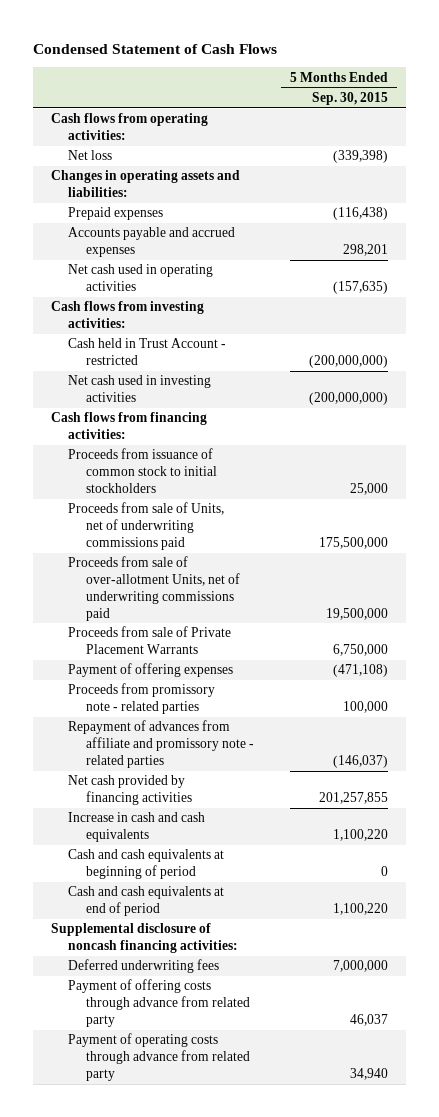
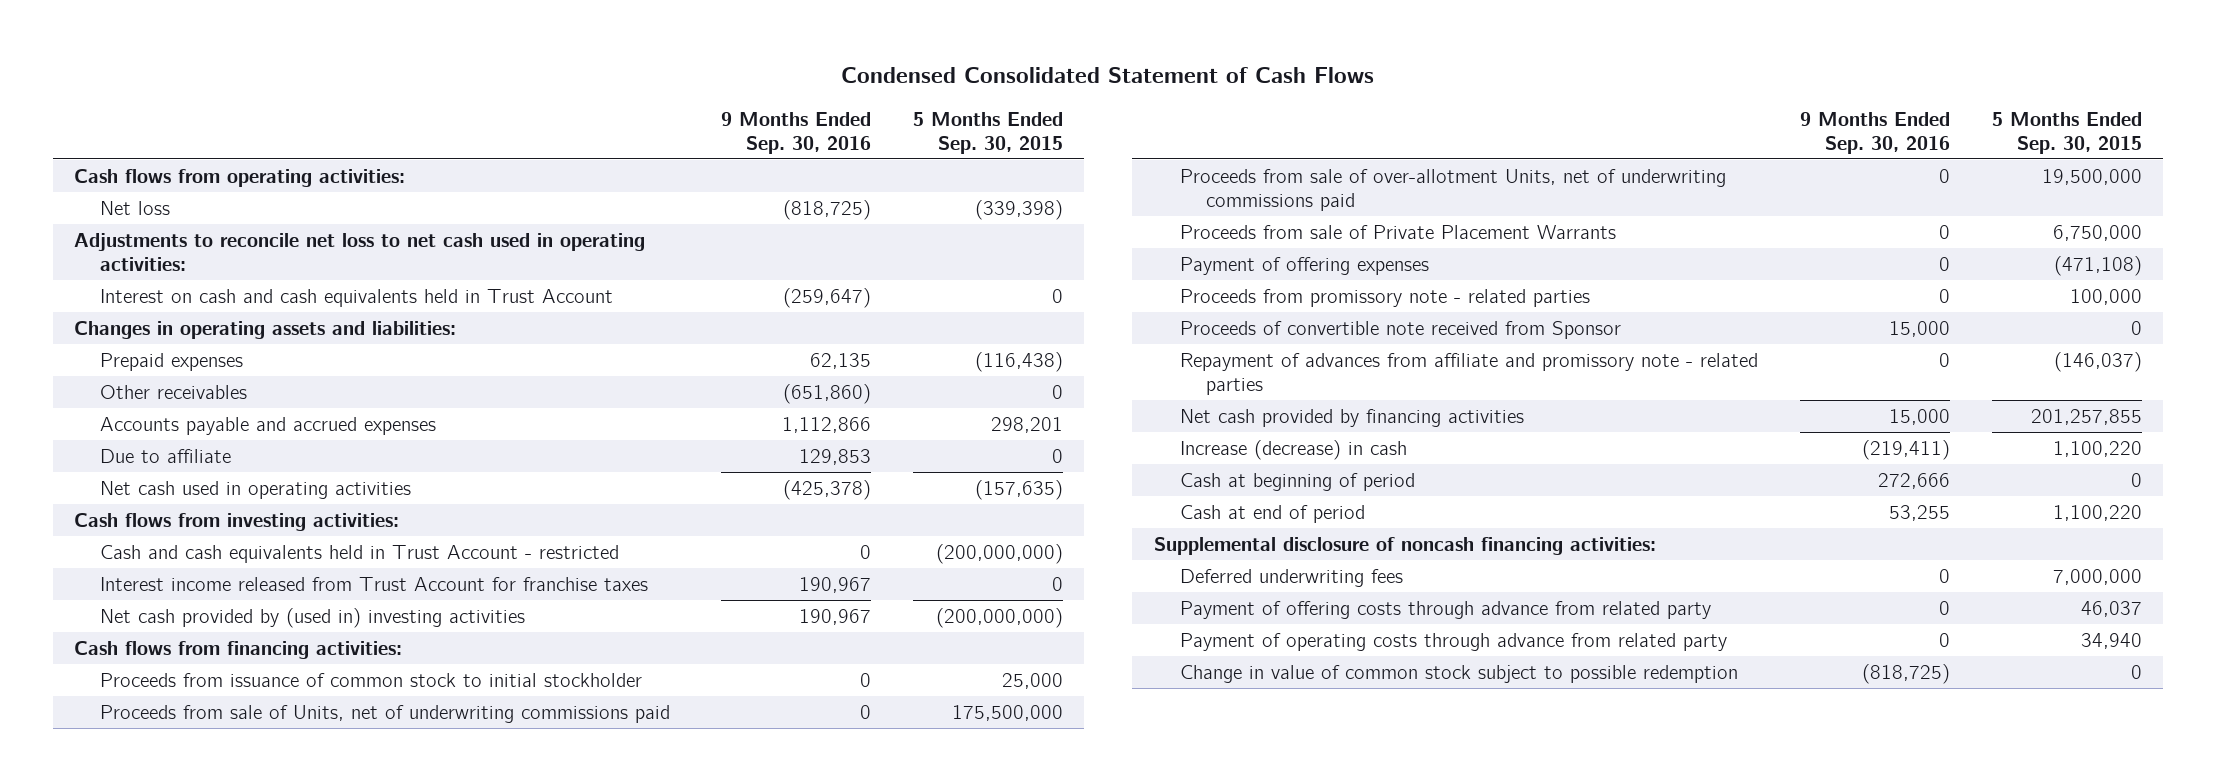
- Condensed Statement of Cash Flows
+ Condensed Consolidated Statement of Cash Flows
- | 5 Months Ended Sep. 30, 2015
+ | 9 Months Ended Sep. 30, 2016 | 5 Months Ended Sep. 30, 2015
+ Adjustments to reconcile net loss to net cash used in operating activities:
+ Interest on cash and cash equivalents held in Trust Account | (259,647) | 0
+ Other receivables | (651,860) | 0
+ Due to affiliate | 129,853 | 0
- Cash held in Trust Account - restricted | (200,000,000)
- Net cash used in investing activities | (200,000,000)
+ Cash and cash equivalents held in Trust Account - restricted | 0 | (200,000,000)
+ Interest income released from Trust Account for franchise taxes | 190,967 | 0
+ Net cash provided by (used in) investing activities | 190,967 | (200,000,000)
- Proceeds from issuance of common stock to initial stockholders | 25,000
+ Proceeds from issuance of common stock to initial stockholder | 0 | 25,000
+ Proceeds of convertible note received from Sponsor | 15,000 | 0
- Increase in cash and cash equivalents | 1,100,220
- Cash and cash equivalents at beginning of period | 0
- Cash and cash equivalents at end of period | 1,100,220
+ Increase (decrease) in cash | (219,411) | 1,100,220
+ Cash at beginning of period | 272,666 | 0
+ Cash at end of period | 53,255 | 1,100,220
+ Change in value of common stock subject to possible redemption | (818,725) | 0

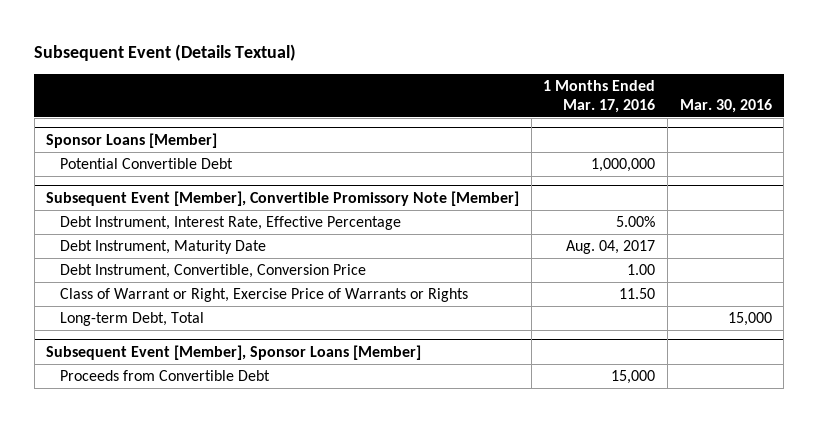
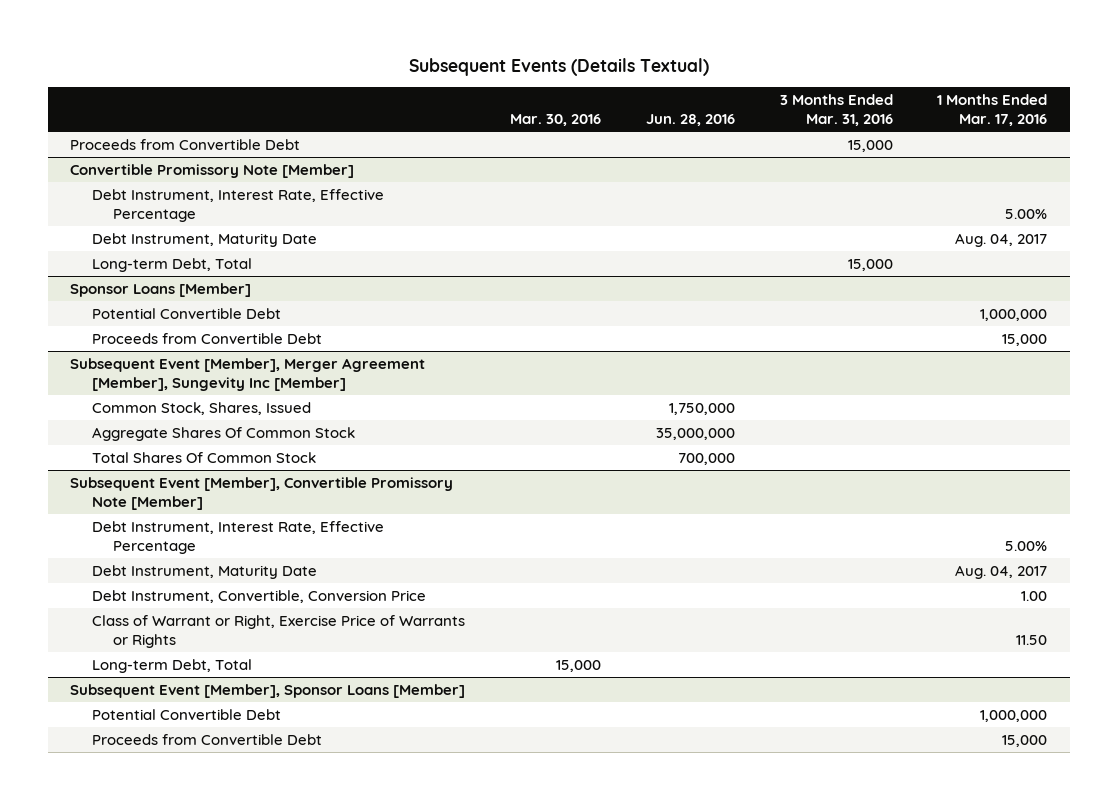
- Subsequent Event (Details Textual)
+ Subsequent Events (Details Textual)
- | 1 Months Ended Mar. 17, 2016 | Mar. 30, 2016
+ | Mar. 30, 2016 | Jun. 28, 2016 | 3 Months Ended Mar. 31, 2016 | 1 Months Ended Mar. 17, 2016
+ Proceeds from Convertible Debt | | | 15,000 |
+ Convertible Promissory Note [Member]
+ Debt Instrument, Interest Rate, Effective Percentage | | | | 5.00%
+ Debt Instrument, Maturity Date | | | | Aug. 04, 2017
+ Long-term Debt, Total | | | 15,000 |
@ Sponsor Loans [Member]
+ Proceeds from Convertible Debt | | | | 15,000
+ Subsequent Event [Member], Merger Agreement [Member], Sungevity Inc [Member]
+ Common Stock, Shares, Issued | | 1,750,000 | |
+ Aggregate Shares Of Common Stock | | 35,000,000 | |
+ Total Shares Of Common Stock | | 700,000 | |
@ Subsequent Event [Member], Sponsor Loans [Member]
+ Potential Convertible Debt | | | | 1,000,000

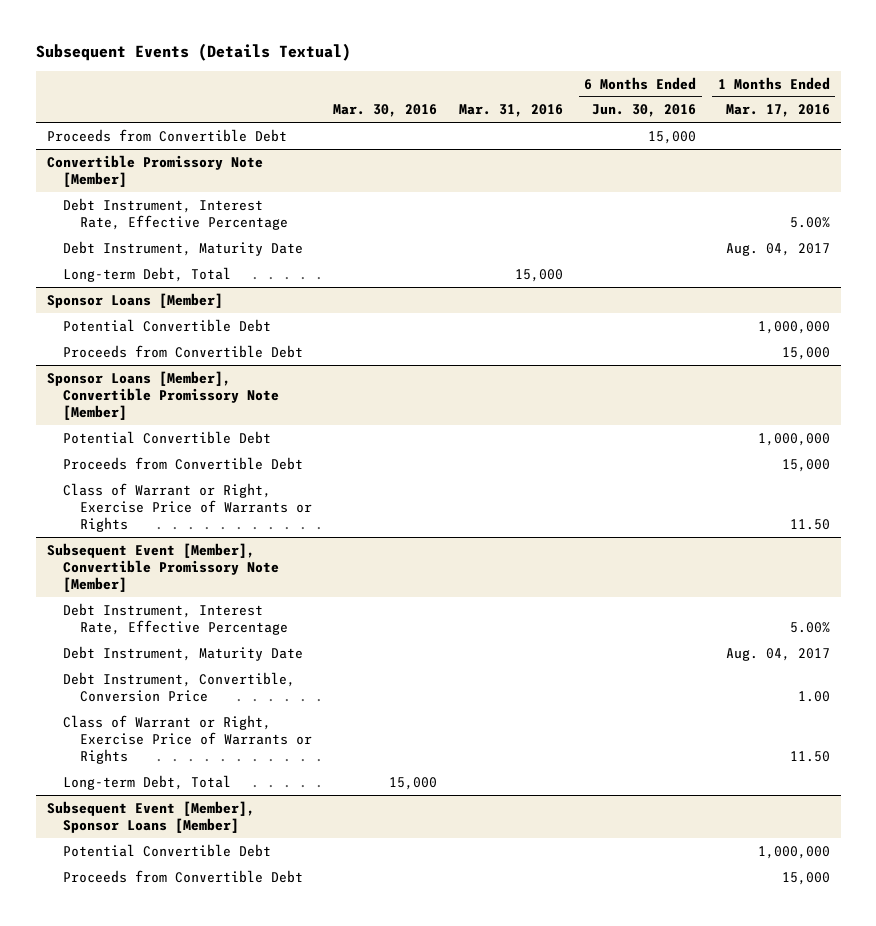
- | Mar. 30, 2016 | Jun. 28, 2016 | 3 Months Ended Mar. 31, 2016 | 1 Months Ended Mar. 17, 2016
+ | Mar. 30, 2016 | Mar. 31, 2016 | 6 Months Ended Jun. 30, 2016 | 1 Months Ended Mar. 17, 2016
- Subsequent Event [Member], Merger Agreement [Member], Sungevity Inc [Member]
- Common Stock, Shares, Issued | | 1,750,000 | |
- Aggregate Shares Of Common Stock | | 35,000,000 | |
- Total Shares Of Common Stock | | 700,000 | |
+ Sponsor Loans [Member], Convertible Promissory Note [Member]
+ Potential Convertible Debt | | | | 1,000,000
+ Proceeds from Convertible Debt | | | | 15,000
+ Class of Warrant or Right, Exercise Price of Warrants or Rights | | | | 11.50

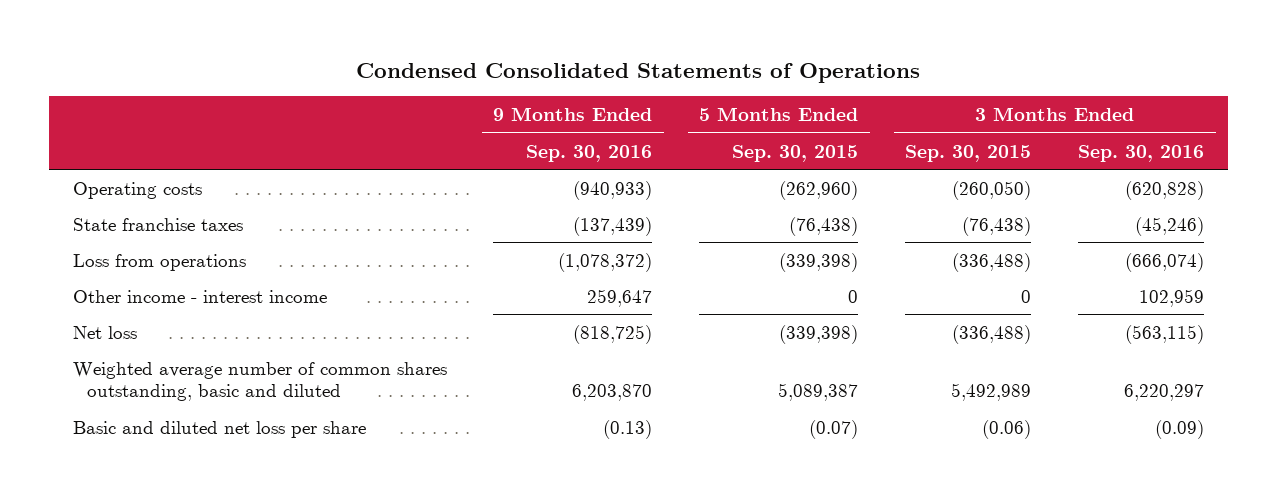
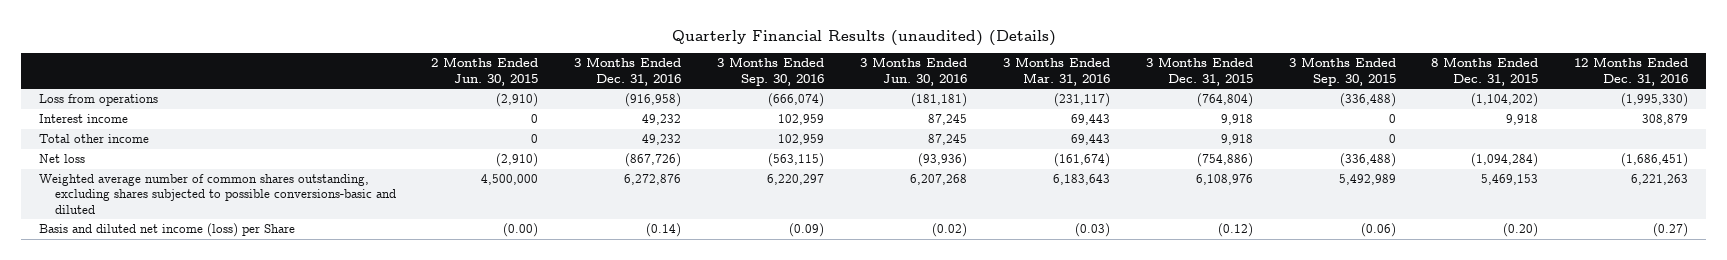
- Condensed Consolidated Statements of Operations
+ Quarterly Financial Results (unaudited) (Details)
- | 9 Months Ended Sep. 30, 2016 | 5 Months Ended Sep. 30, 2015 | 3 Months Ended Sep. 30, 2015 | 3 Months Ended Sep. 30, 2016
+ | 2 Months Ended Jun. 30, 2015 | 3 Months Ended Dec. 31, 2016 | 3 Months Ended Sep. 30, 2016 | 3 Months Ended Jun. 30, 2016 | 3 Months Ended Mar. 31, 2016 | 3 Months Ended Dec. 31, 2015 | 3 Months Ended Sep. 30, 2015 | 8 Months Ended Dec. 31, 2015 | 12 Months Ended Dec. 31, 2016
- Operating costs | (940,933) | (262,960) | (260,050) | (620,828)
- State franchise taxes | (137,439) | (76,438) | (76,438) | (45,246)
- Other income - interest income | 259,647 | 0 | 0 | 102,959
+ Interest income | 0 | 49,232 | 102,959 | 87,245 | 69,443 | 9,918 | 0 | 9,918 | 308,879
+ Total other income | 0 | 49,232 | 102,959 | 87,245 | 69,443 | 9,918 | 0 | |
- Weighted average number of common shares outstanding, basic and diluted | 6,203,870 | 5,089,387 | 5,492,989 | 6,220,297
- Basic and diluted net loss per share | (0.13) | (0.07) | (0.06) | (0.09)
+ Weighted average number of common shares outstanding, excluding shares subjected to possible conversions-basic and diluted | 4,500,000 | 6,272,876 | 6,220,297 | 6,207,268 | 6,183,643 | 6,108,976 | 5,492,989 | 5,469,153 | 6,221,263
+ Basis and diluted net income (loss) per Share | (0.00) | (0.14) | (0.09) | (0.02) | (0.03) | (0.12) | (0.06) | (0.20) | (0.27)

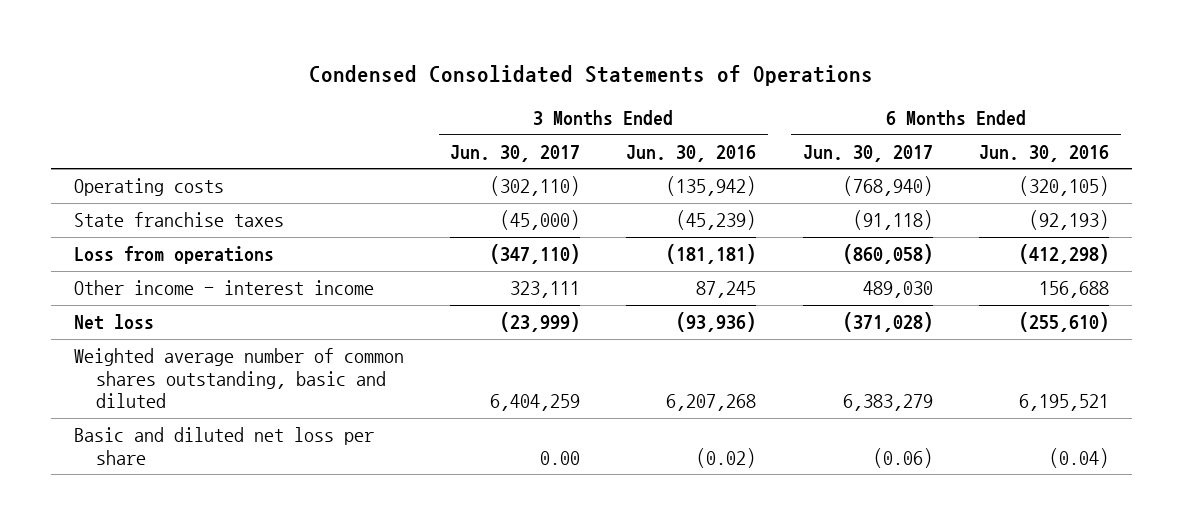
- Quarterly Financial Results (unaudited) (Details)
+ Condensed Consolidated Statements of Operations
- | 2 Months Ended Jun. 30, 2015 | 3 Months Ended Dec. 31, 2016 | 3 Months Ended Sep. 30, 2016 | 3 Months Ended Jun. 30, 2016 | 3 Months Ended Mar. 31, 2016 | 3 Months Ended Dec. 31, 2015 | 3 Months Ended Sep. 30, 2015 | 8 Months Ended Dec. 31, 2015 | 12 Months Ended Dec. 31, 2016
+ | 3 Months Ended Jun. 30, 2017 | 3 Months Ended Jun. 30, 2016 | 6 Months Ended Jun. 30, 2017 | 6 Months Ended Jun. 30, 2016
+ Operating costs | (302,110) | (135,942) | (768,940) | (320,105)
+ State franchise taxes | (45,000) | (45,239) | (91,118) | (92,193)
- Interest income | 0 | 49,232 | 102,959 | 87,245 | 69,443 | 9,918 | 0 | 9,918 | 308,879
- Total other income | 0 | 49,232 | 102,959 | 87,245 | 69,443 | 9,918 | 0 | |
+ Other income - interest income | 323,111 | 87,245 | 489,030 | 156,688
- Weighted average number of common shares outstanding, excluding shares subjected to possible conversions-basic and diluted | 4,500,000 | 6,272,876 | 6,220,297 | 6,207,268 | 6,183,643 | 6,108,976 | 5,492,989 | 5,469,153 | 6,221,263
- Basis and diluted net income (loss) per Share | (0.00) | (0.14) | (0.09) | (0.02) | (0.03) | (0.12) | (0.06) | (0.20) | (0.27)
+ Weighted average number of common shares outstanding, basic and diluted | 6,404,259 | 6,207,268 | 6,383,279 | 6,195,521
+ Basic and diluted net loss per share | 0.00 | (0.02) | (0.06) | (0.04)

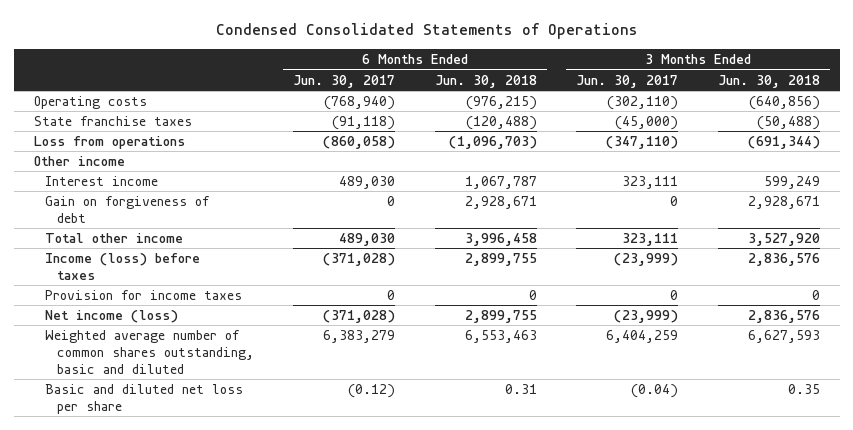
- | 3 Months Ended Jun. 30, 2017 | 3 Months Ended Jun. 30, 2016 | 6 Months Ended Jun. 30, 2017 | 6 Months Ended Jun. 30, 2016
+ | 6 Months Ended Jun. 30, 2017 | 6 Months Ended Jun. 30, 2018 | 3 Months Ended Jun. 30, 2017 | 3 Months Ended Jun. 30, 2018
- Other income - interest income | 323,111 | 87,245 | 489,030 | 156,688
- Net loss | (23,999) | (93,936) | (371,028) | (255,610)
+ Other income
+ Interest income | 489,030 | 1,067,787 | 323,111 | 599,249
+ Gain on forgiveness of debt | 0 | 2,928,671 | 0 | 2,928,671
+ Total other income | 489,030 | 3,996,458 | 323,111 | 3,527,920
+ Income (loss) before taxes | (371,028) | 2,899,755 | (23,999) | 2,836,576
+ Provision for income taxes | 0 | 0 | 0 | 0
+ Net income (loss) | (371,028) | 2,899,755 | (23,999) | 2,836,576
- Basic and diluted net loss per share | 0.00 | (0.02) | (0.06) | (0.04)
+ Basic and diluted net loss per share | (0.12) | 0.31 | (0.04) | 0.35

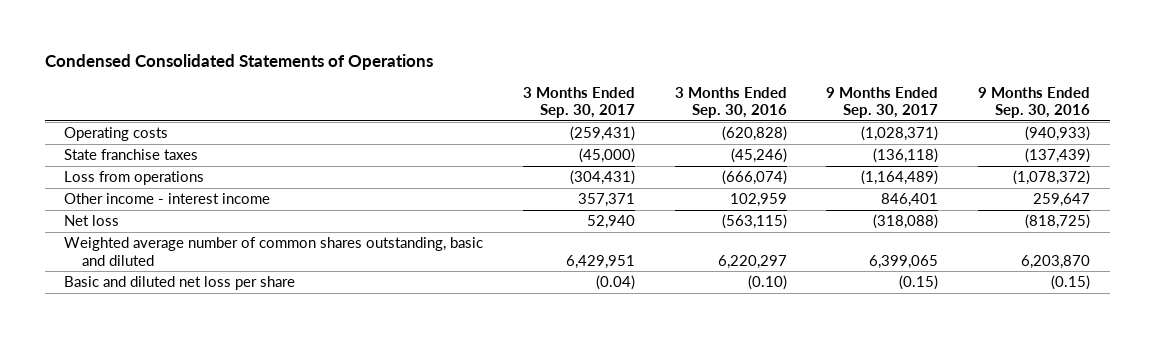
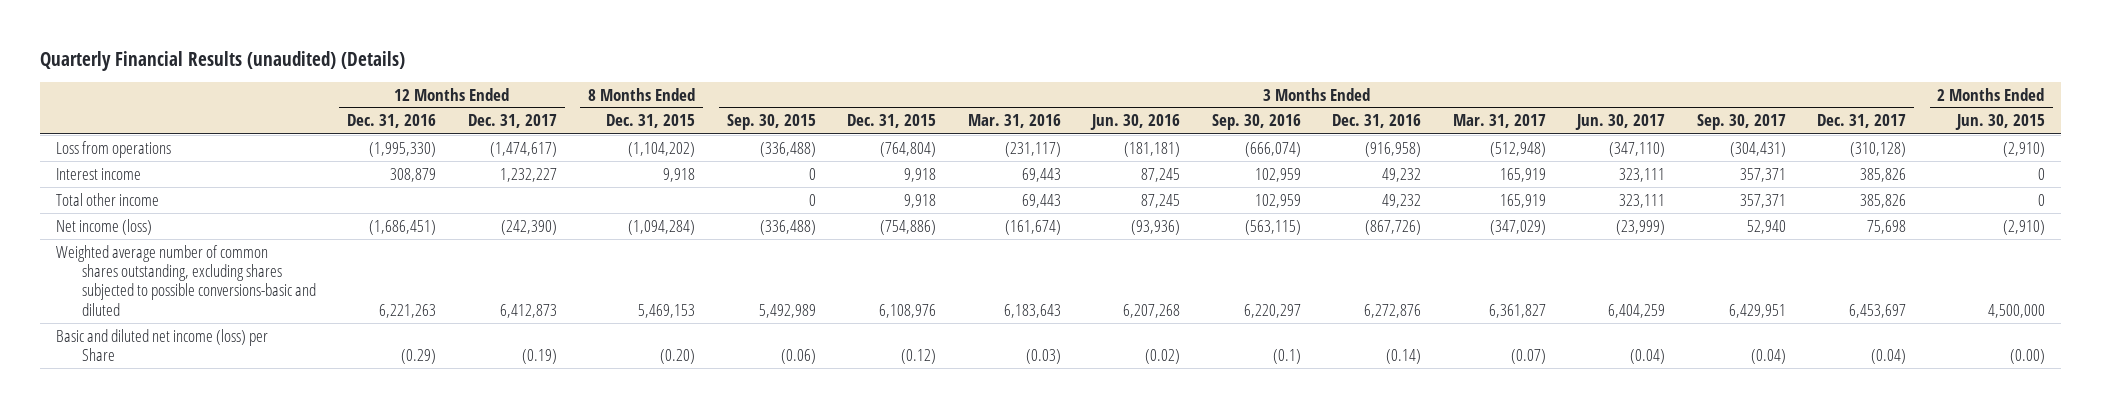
- Condensed Consolidated Statements of Operations
+ Quarterly Financial Results (unaudited) (Details)
- | 3 Months Ended Sep. 30, 2017 | 3 Months Ended Sep. 30, 2016 | 9 Months Ended Sep. 30, 2017 | 9 Months Ended Sep. 30, 2016
+ | 12 Months Ended Dec. 31, 2016 | 12 Months Ended Dec. 31, 2017 | 8 Months Ended Dec. 31, 2015 | 3 Months Ended Sep. 30, 2015 | 3 Months Ended Dec. 31, 2015 | 3 Months Ended Mar. 31, 2016 | 3 Months Ended Jun. 30, 2016 | 3 Months Ended Sep. 30, 2016 | 3 Months Ended Dec. 31, 2016 | 3 Months Ended Mar. 31, 2017 | 3 Months Ended Jun. 30, 2017 | 3 Months Ended Sep. 30, 2017 | 3 Months Ended Dec. 31, 2017 | 2 Months Ended Jun. 30, 2015
- Operating costs | (259,431) | (620,828) | (1,028,371) | (940,933)
- State franchise taxes | (45,000) | (45,246) | (136,118) | (137,439)
- Other income - interest income | 357,371 | 102,959 | 846,401 | 259,647
- Net loss | 52,940 | (563,115) | (318,088) | (818,725)
- Weighted average number of common shares outstanding, basic and diluted | 6,429,951 | 6,220,297 | 6,399,065 | 6,203,870
- Basic and diluted net loss per share | (0.04) | (0.10) | (0.15) | (0.15)
+ Interest income | 308,879 | 1,232,227 | 9,918 | 0 | 9,918 | 69,443 | 87,245 | 102,959 | 49,232 | 165,919 | 323,111 | 357,371 | 385,826 | 0
+ Total other income | | | | 0 | 9,918 | 69,443 | 87,245 | 102,959 | 49,232 | 165,919 | 323,111 | 357,371 | 385,826 | 0
+ Net income (loss) | (1,686,451) | (242,390) | (1,094,284) | (336,488) | (754,886) | (161,674) | (93,936) | (563,115) | (867,726) | (347,029) | (23,999) | 52,940 | 75,698 | (2,910)
+ Weighted average number of common shares outstanding, excluding shares subjected to possible conversions-basic and diluted | 6,221,263 | 6,412,873 | 5,469,153 | 5,492,989 | 6,108,976 | 6,183,643 | 6,207,268 | 6,220,297 | 6,272,876 | 6,361,827 | 6,404,259 | 6,429,951 | 6,453,697 | 4,500,000
+ Basic and diluted net income (loss) per Share | (0.29) | (0.19) | (0.20) | (0.06) | (0.12) | (0.03) | (0.02) | (0.1) | (0.14) | (0.07) | (0.04) | (0.04) | (0.04) | (0.00)

